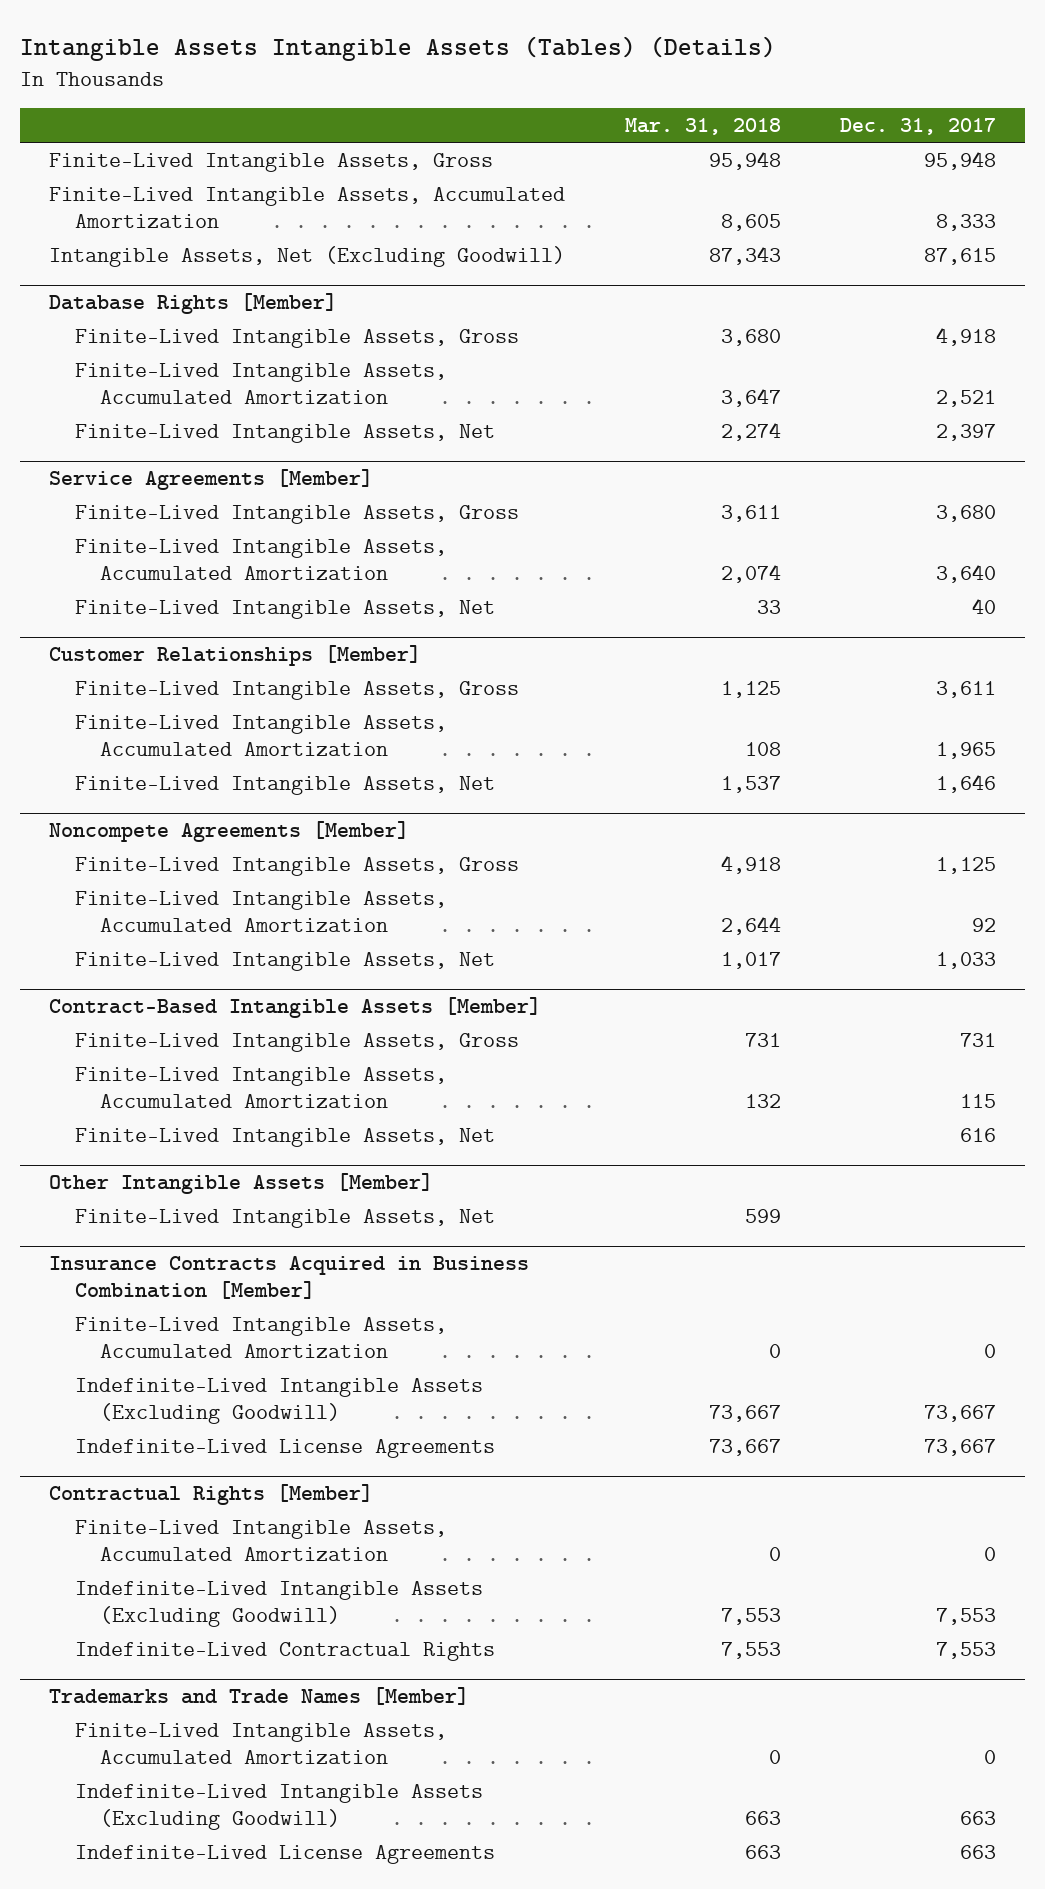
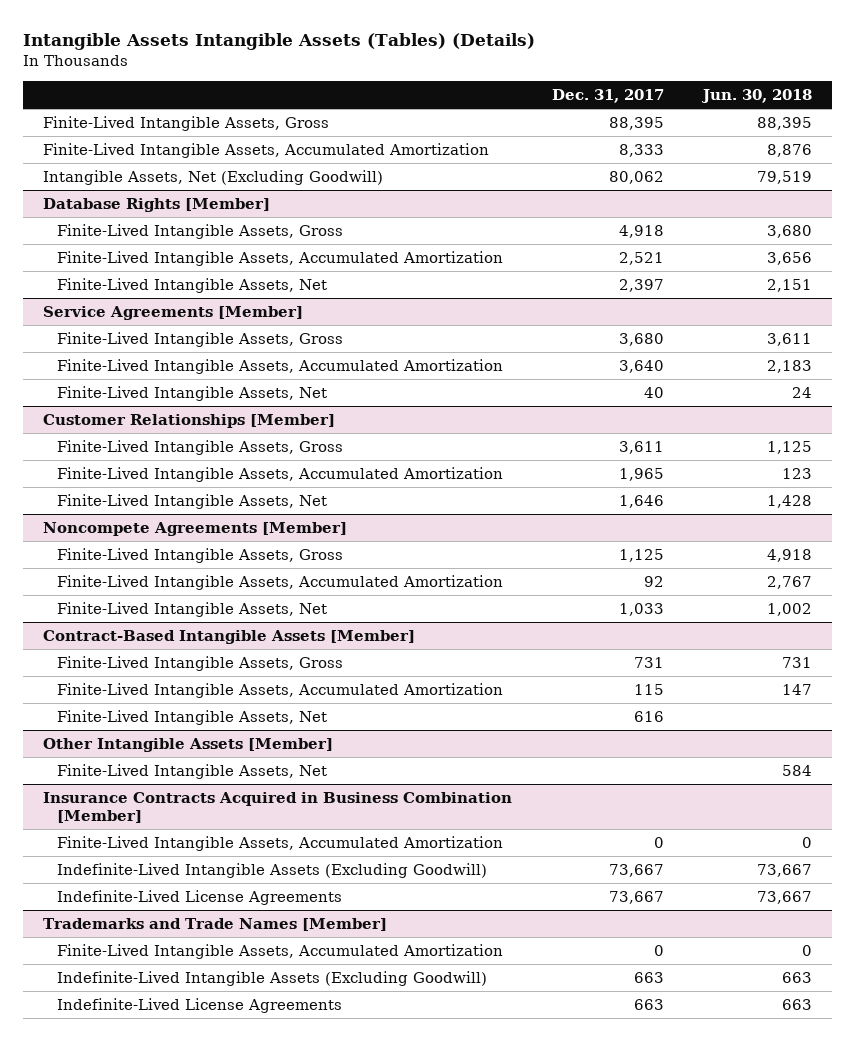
- | Mar. 31, 2018 | Dec. 31, 2017
+ | Dec. 31, 2017 | Jun. 30, 2018
- Finite-Lived Intangible Assets, Gross | 95,948 | 95,948
+ Finite-Lived Intangible Assets, Gross | 88,395 | 88,395
- Intangible Assets, Net (Excluding Goodwill) | 87,343 | 87,615
+ Intangible Assets, Net (Excluding Goodwill) | 80,062 | 79,519
- Contractual Rights [Member]
- Finite-Lived Intangible Assets, Accumulated Amortization | 0 | 0
- Indefinite-Lived Intangible Assets (Excluding Goodwill) | 7,553 | 7,553
- Indefinite-Lived Contractual Rights | 7,553 | 7,553

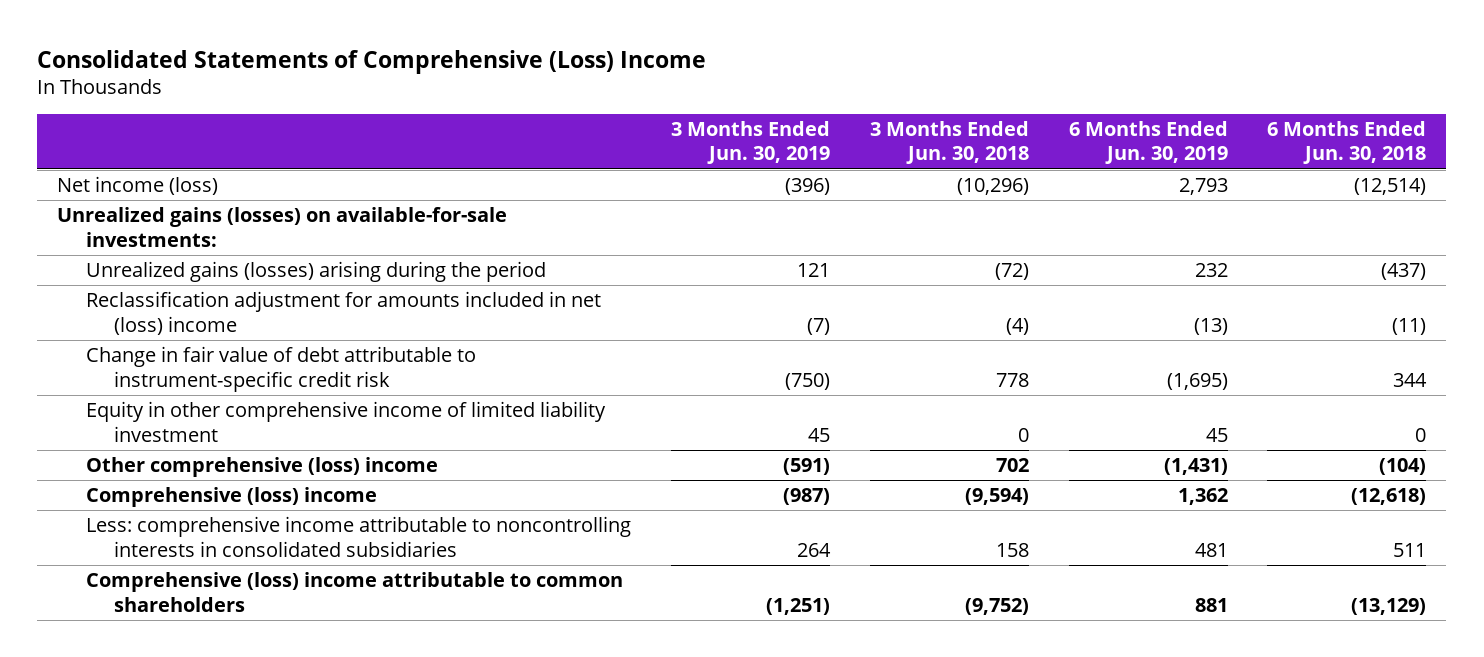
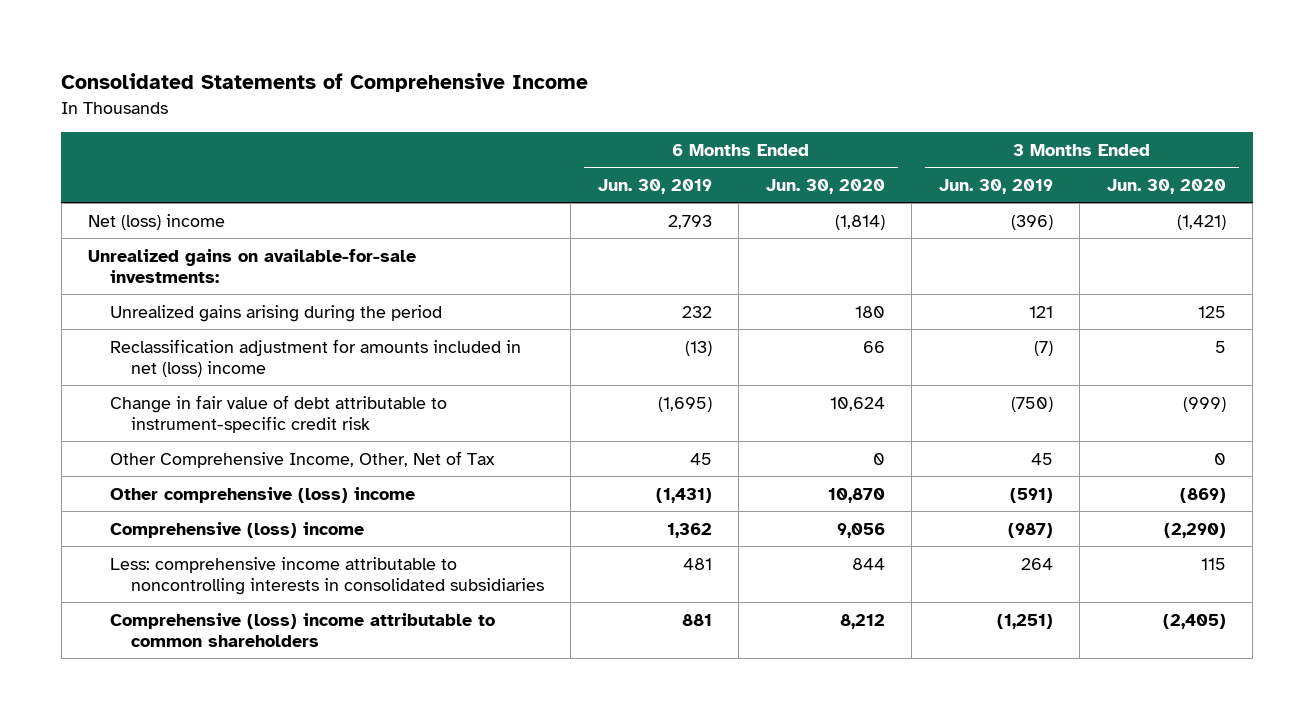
- Consolidated Statements of Comprehensive (Loss) Income
+ Consolidated Statements of Comprehensive Income
- | 3 Months Ended Jun. 30, 2019 | 3 Months Ended Jun. 30, 2018 | 6 Months Ended Jun. 30, 2019 | 6 Months Ended Jun. 30, 2018
+ | 6 Months Ended Jun. 30, 2019 | 6 Months Ended Jun. 30, 2020 | 3 Months Ended Jun. 30, 2019 | 3 Months Ended Jun. 30, 2020
- Net income (loss) | (396) | (10,296) | 2,793 | (12,514)
- Unrealized gains (losses) on available-for-sale investments:
- Unrealized gains (losses) arising during the period | 121 | (72) | 232 | (437)
+ Net (loss) income | 2,793 | (1,814) | (396) | (1,421)
+ Unrealized gains on available-for-sale investments:
+ Unrealized gains arising during the period | 232 | 180 | 121 | 125
- Equity in other comprehensive income of limited liability investment | 45 | 0 | 45 | 0
+ Other Comprehensive Income, Other, Net of Tax | 45 | 0 | 45 | 0

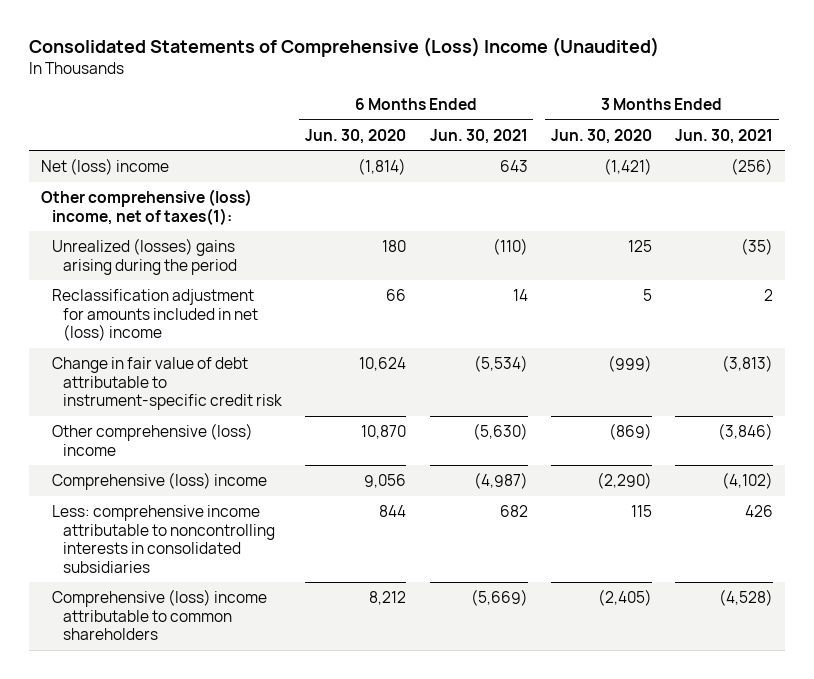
- Consolidated Statements of Comprehensive Income
+ Consolidated Statements of Comprehensive (Loss) Income (Unaudited)
- | 6 Months Ended Jun. 30, 2019 | 6 Months Ended Jun. 30, 2020 | 3 Months Ended Jun. 30, 2019 | 3 Months Ended Jun. 30, 2020
+ | 6 Months Ended Jun. 30, 2020 | 6 Months Ended Jun. 30, 2021 | 3 Months Ended Jun. 30, 2020 | 3 Months Ended Jun. 30, 2021
- Unrealized gains on available-for-sale investments:
- Unrealized gains arising during the period | 232 | 180 | 121 | 125
+ Other comprehensive (loss) income, net of taxes(1):
+ Unrealized (losses) gains arising during the period | 180 | (110) | 125 | (35)
- Other Comprehensive Income, Other, Net of Tax | 45 | 0 | 45 | 0

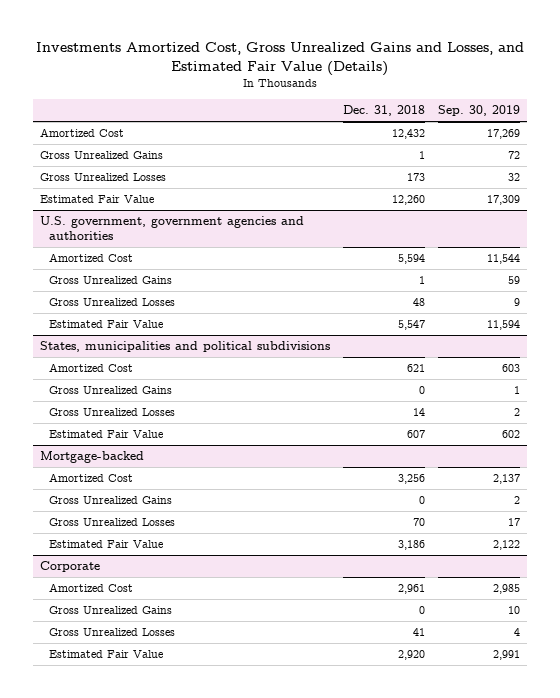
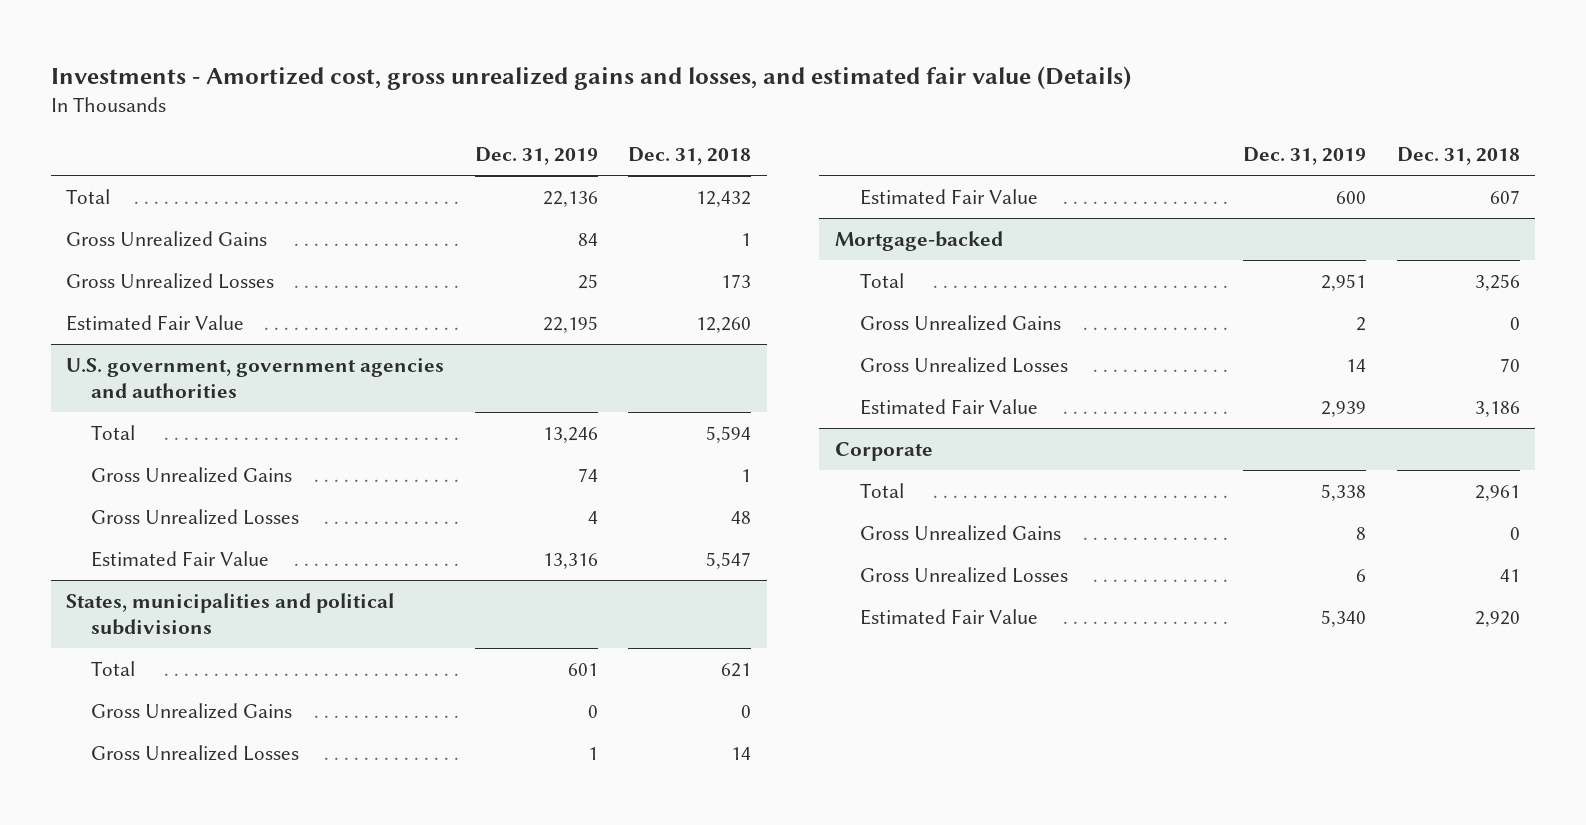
- Investments Amortized Cost, Gross Unrealized Gains and Losses, and Estimated Fair Value (Details)
+ Investments - Amortized cost, gross unrealized gains and losses, and estimated fair value (Details)
- | Dec. 31, 2018 | Sep. 30, 2019
+ | Dec. 31, 2019 | Dec. 31, 2018
- Amortized Cost | 12,432 | 17,269
+ Total | 22,136 | 12,432
@ U.S. government, government agencies and authorities
- Amortized Cost | 5,594 | 11,544
+ Total | 13,246 | 5,594
@ States, municipalities and political subdivisions
- Amortized Cost | 621 | 603
+ Total | 601 | 621
@ Mortgage-backed
- Amortized Cost | 3,256 | 2,137
+ Total | 2,951 | 3,256
@ Corporate
- Amortized Cost | 2,961 | 2,985
+ Total | 5,338 | 2,961

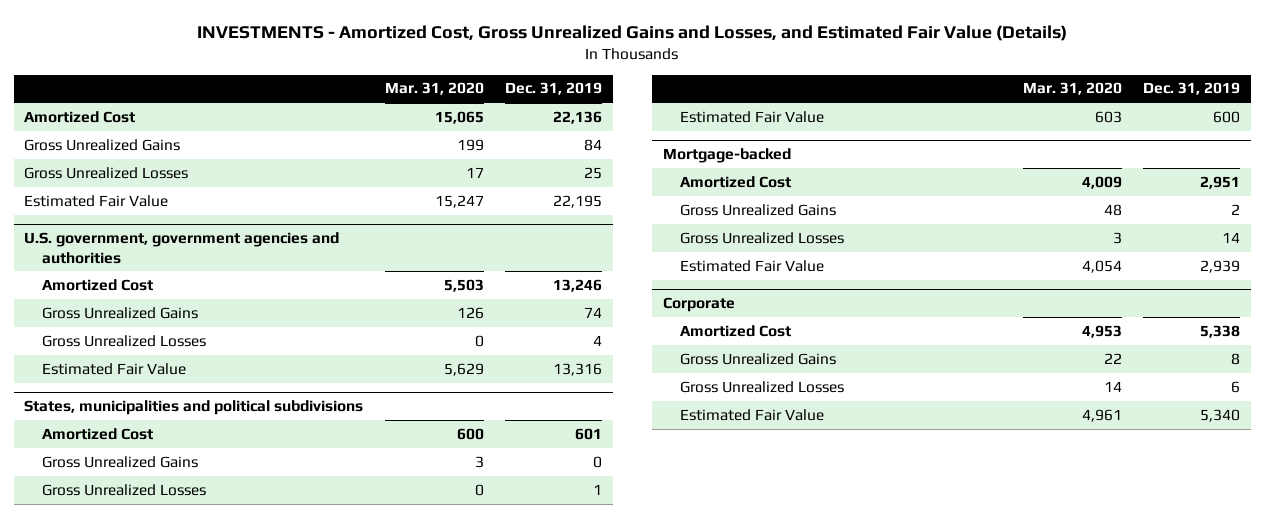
- Investments - Amortized cost, gross unrealized gains and losses, and estimated fair value (Details)
+ INVESTMENTS - Amortized Cost, Gross Unrealized Gains and Losses, and Estimated Fair Value (Details)
- | Dec. 31, 2019 | Dec. 31, 2018
+ | Mar. 31, 2020 | Dec. 31, 2019
- Total | 22,136 | 12,432
+ Amortized Cost | 15,065 | 22,136
@ U.S. government, government agencies and authorities
- Total | 13,246 | 5,594
+ Amortized Cost | 5,503 | 13,246
@ States, municipalities and political subdivisions
- Total | 601 | 621
+ Amortized Cost | 600 | 601
@ Mortgage-backed
- Total | 2,951 | 3,256
+ Amortized Cost | 4,009 | 2,951
@ Corporate
- Total | 5,338 | 2,961
+ Amortized Cost | 4,953 | 5,338

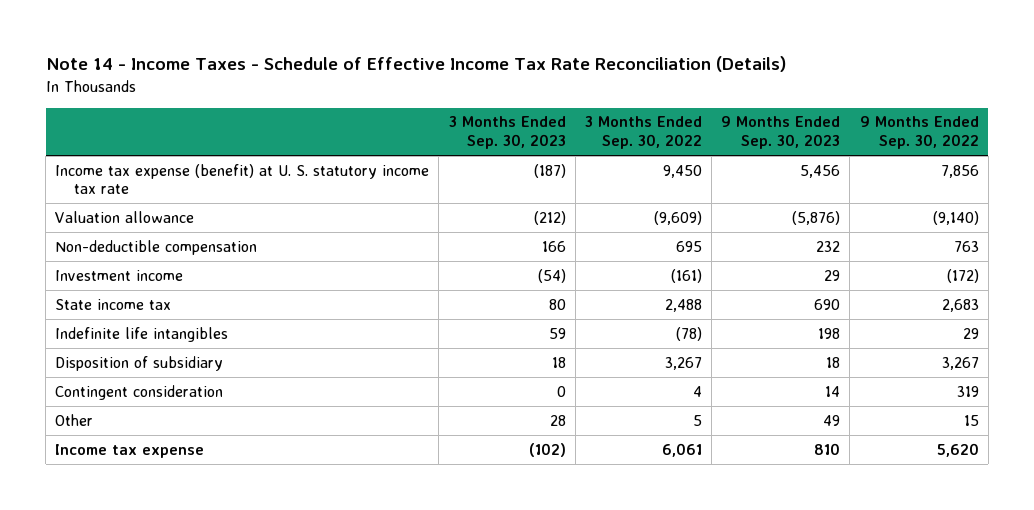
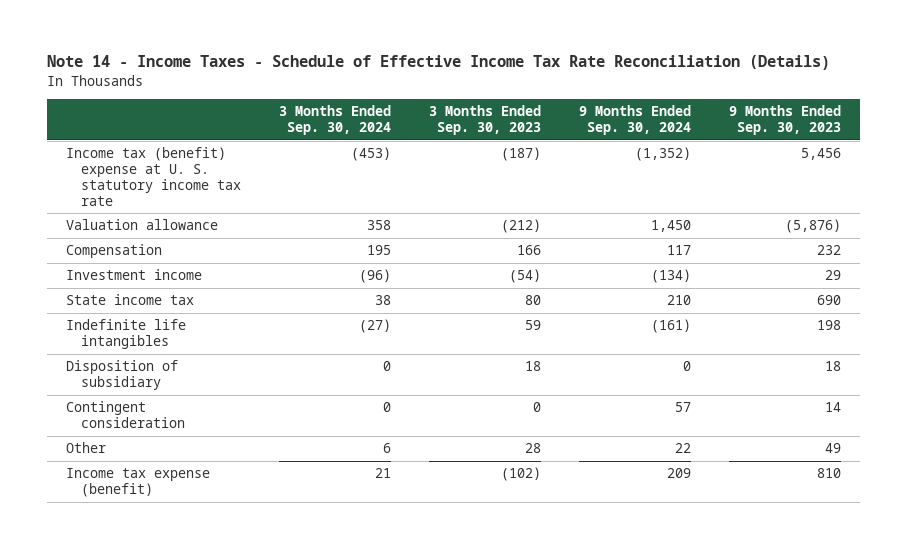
- | 3 Months Ended Sep. 30, 2023 | 3 Months Ended Sep. 30, 2022 | 9 Months Ended Sep. 30, 2023 | 9 Months Ended Sep. 30, 2022
+ | 3 Months Ended Sep. 30, 2024 | 3 Months Ended Sep. 30, 2023 | 9 Months Ended Sep. 30, 2024 | 9 Months Ended Sep. 30, 2023
- Income tax expense (benefit) at U. S. statutory income tax rate | (187) | 9,450 | 5,456 | 7,856
+ Income tax (benefit) expense at U. S. statutory income tax rate | (453) | (187) | (1,352) | 5,456
- Non-deductible compensation | 166 | 695 | 232 | 763
+ Compensation | 195 | 166 | 117 | 232
- Income tax expense | (102) | 6,061 | 810 | 5,620
+ Income tax expense (benefit) | 21 | (102) | 209 | 810

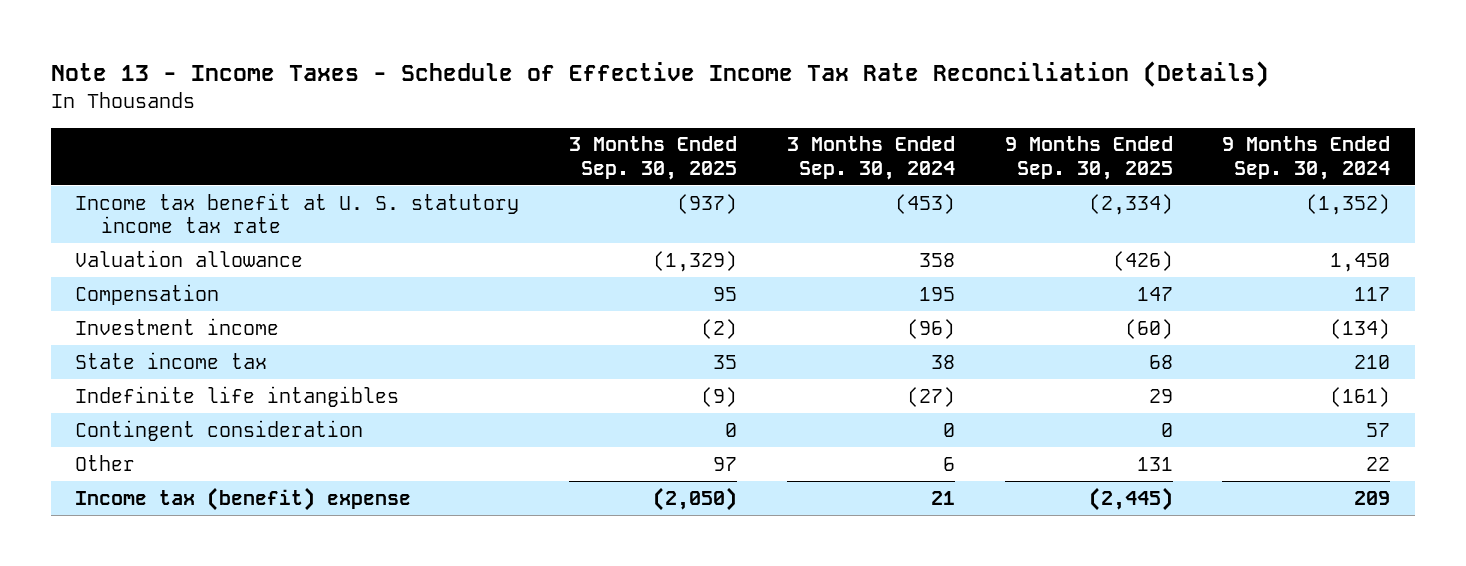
- Note 14 - Income Taxes - Schedule of Effective Income Tax Rate Reconciliation (Details)
+ Note 13 - Income Taxes - Schedule of Effective Income Tax Rate Reconciliation (Details)
- | 3 Months Ended Sep. 30, 2024 | 3 Months Ended Sep. 30, 2023 | 9 Months Ended Sep. 30, 2024 | 9 Months Ended Sep. 30, 2023
+ | 3 Months Ended Sep. 30, 2025 | 3 Months Ended Sep. 30, 2024 | 9 Months Ended Sep. 30, 2025 | 9 Months Ended Sep. 30, 2024
- Income tax (benefit) expense at U. S. statutory income tax rate | (453) | (187) | (1,352) | 5,456
+ Income tax benefit at U. S. statutory income tax rate | (937) | (453) | (2,334) | (1,352)
- Disposition of subsidiary | 0 | 18 | 0 | 18
- Income tax expense (benefit) | 21 | (102) | 209 | 810
+ Income tax (benefit) expense | (2,050) | 21 | (2,445) | 209

